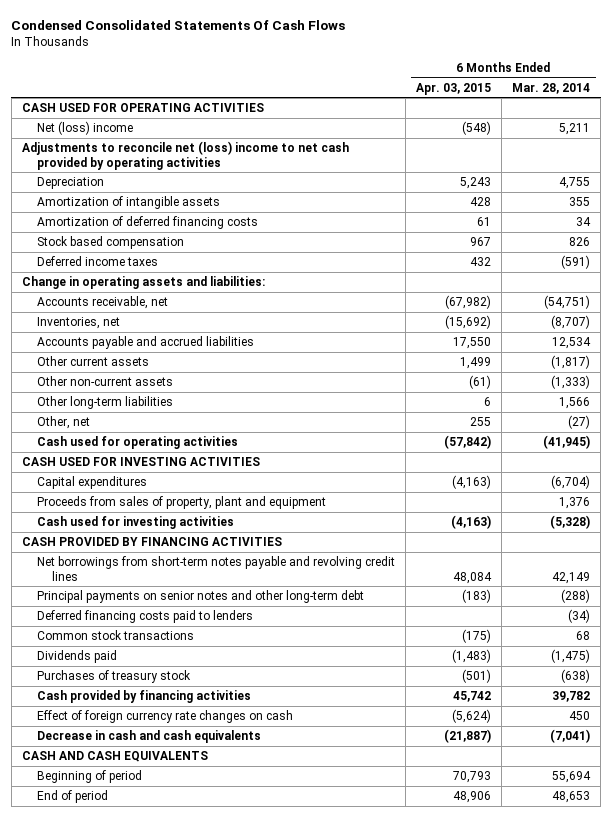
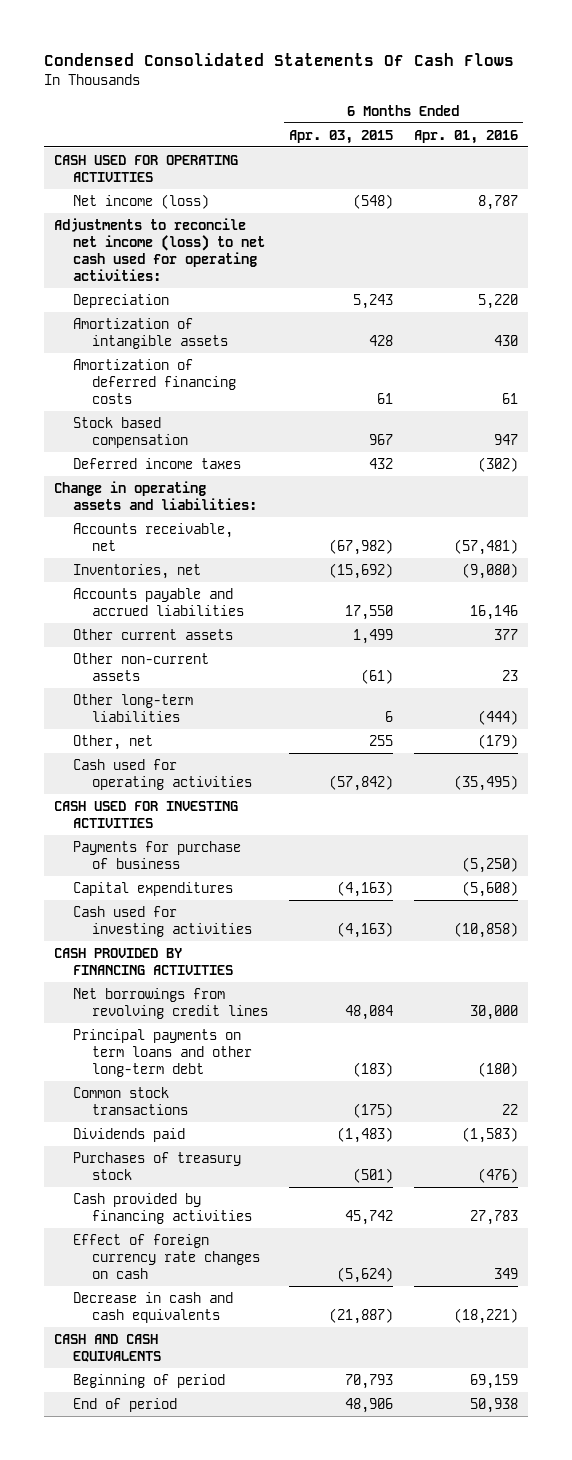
- | 6 Months Ended Apr. 03, 2015 | 6 Months Ended Mar. 28, 2014
+ | 6 Months Ended Apr. 03, 2015 | 6 Months Ended Apr. 01, 2016
- Net (loss) income | (548) | 5,211
- Adjustments to reconcile net (loss) income to net cash provided by operating activities
+ Net income (loss) | (548) | 8,787
+ Adjustments to reconcile net income (loss) to net cash used for operating activities:
+ Payments for purchase of business | | (5,250)
- Proceeds from sales of property, plant and equipment | | 1,376
- Net borrowings from short-term notes payable and revolving credit lines | 48,084 | 42,149
- Principal payments on senior notes and other long-term debt | (183) | (288)
- Deferred financing costs paid to lenders | | (34)
+ Net borrowings from revolving credit lines | 48,084 | 30,000
+ Principal payments on term loans and other long-term debt | (183) | (180)

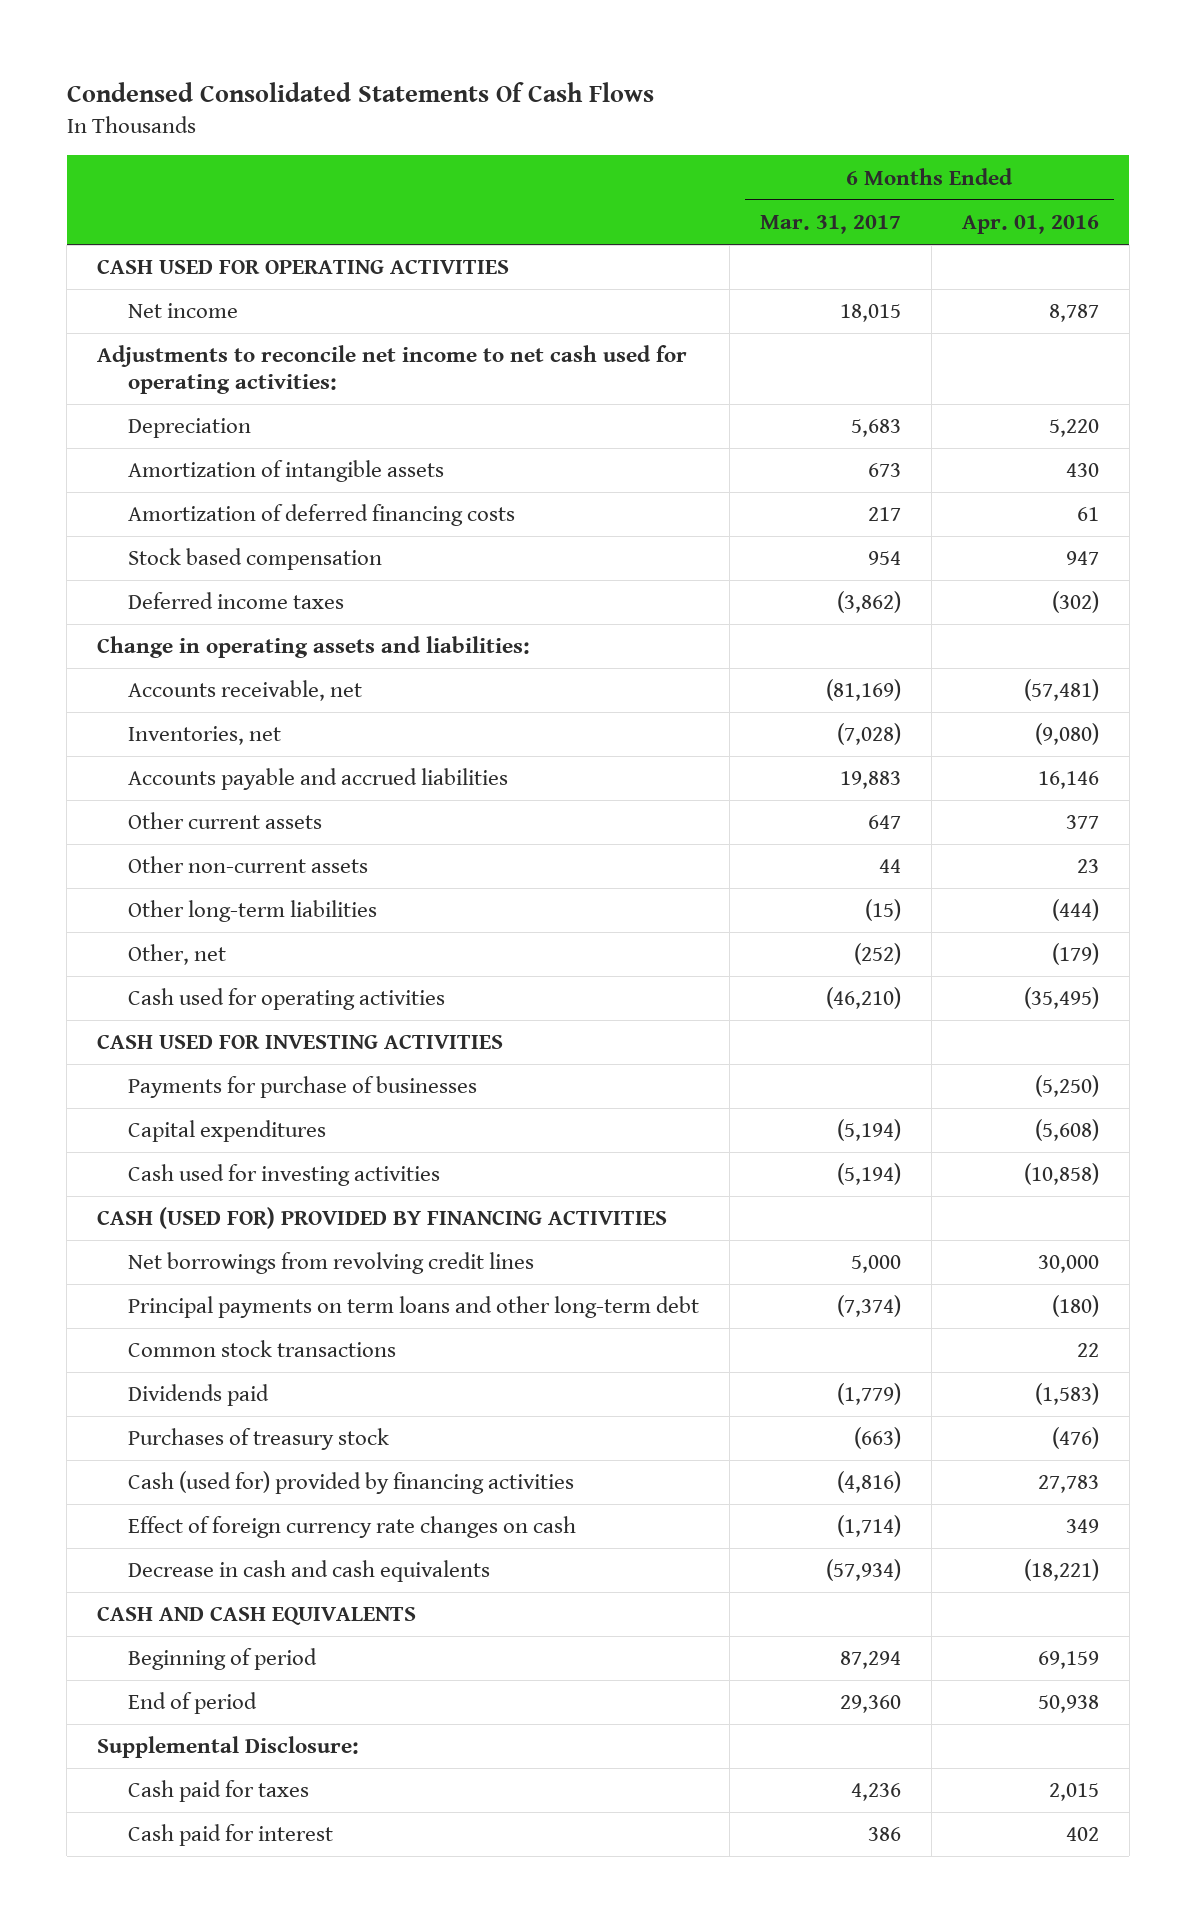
- | 6 Months Ended Apr. 03, 2015 | 6 Months Ended Apr. 01, 2016
+ | 6 Months Ended Mar. 31, 2017 | 6 Months Ended Apr. 01, 2016
- Net income (loss) | (548) | 8,787
- Adjustments to reconcile net income (loss) to net cash used for operating activities:
+ Net income | 18,015 | 8,787
+ Adjustments to reconcile net income to net cash used for operating activities:
- Payments for purchase of business | | (5,250)
+ Payments for purchase of businesses | | (5,250)
- CASH PROVIDED BY FINANCING ACTIVITIES
+ CASH (USED FOR) PROVIDED BY FINANCING ACTIVITIES
- Cash provided by financing activities | 45,742 | 27,783
+ Cash (used for) provided by financing activities | (4,816) | 27,783
+ Supplemental Disclosure:
+ Cash paid for taxes | 4,236 | 2,015
+ Cash paid for interest | 386 | 402

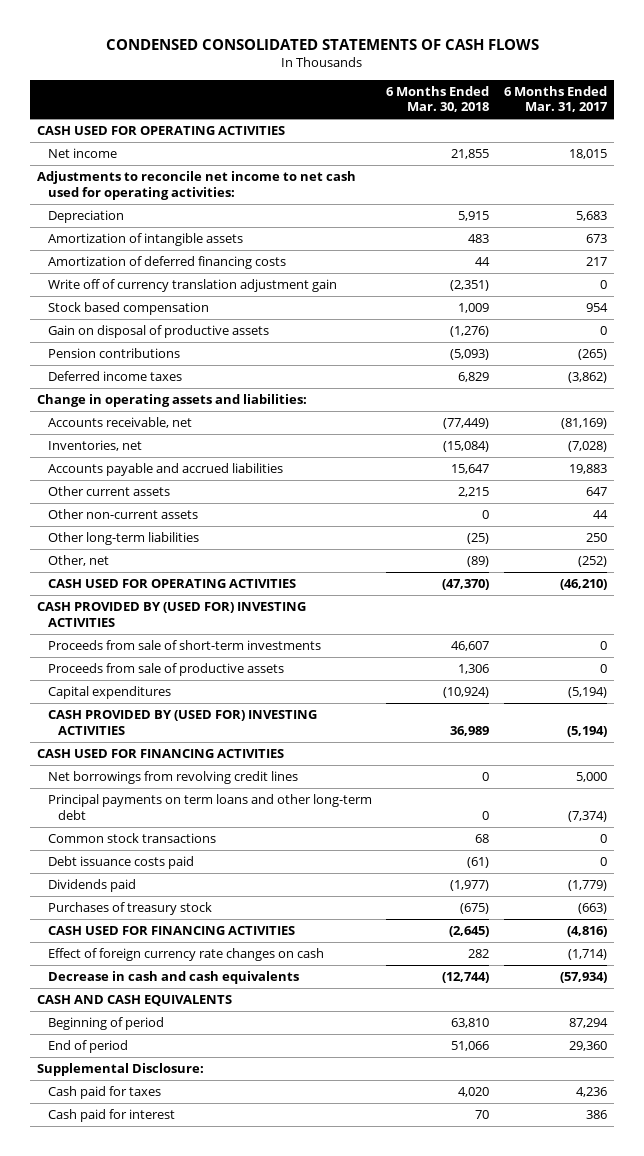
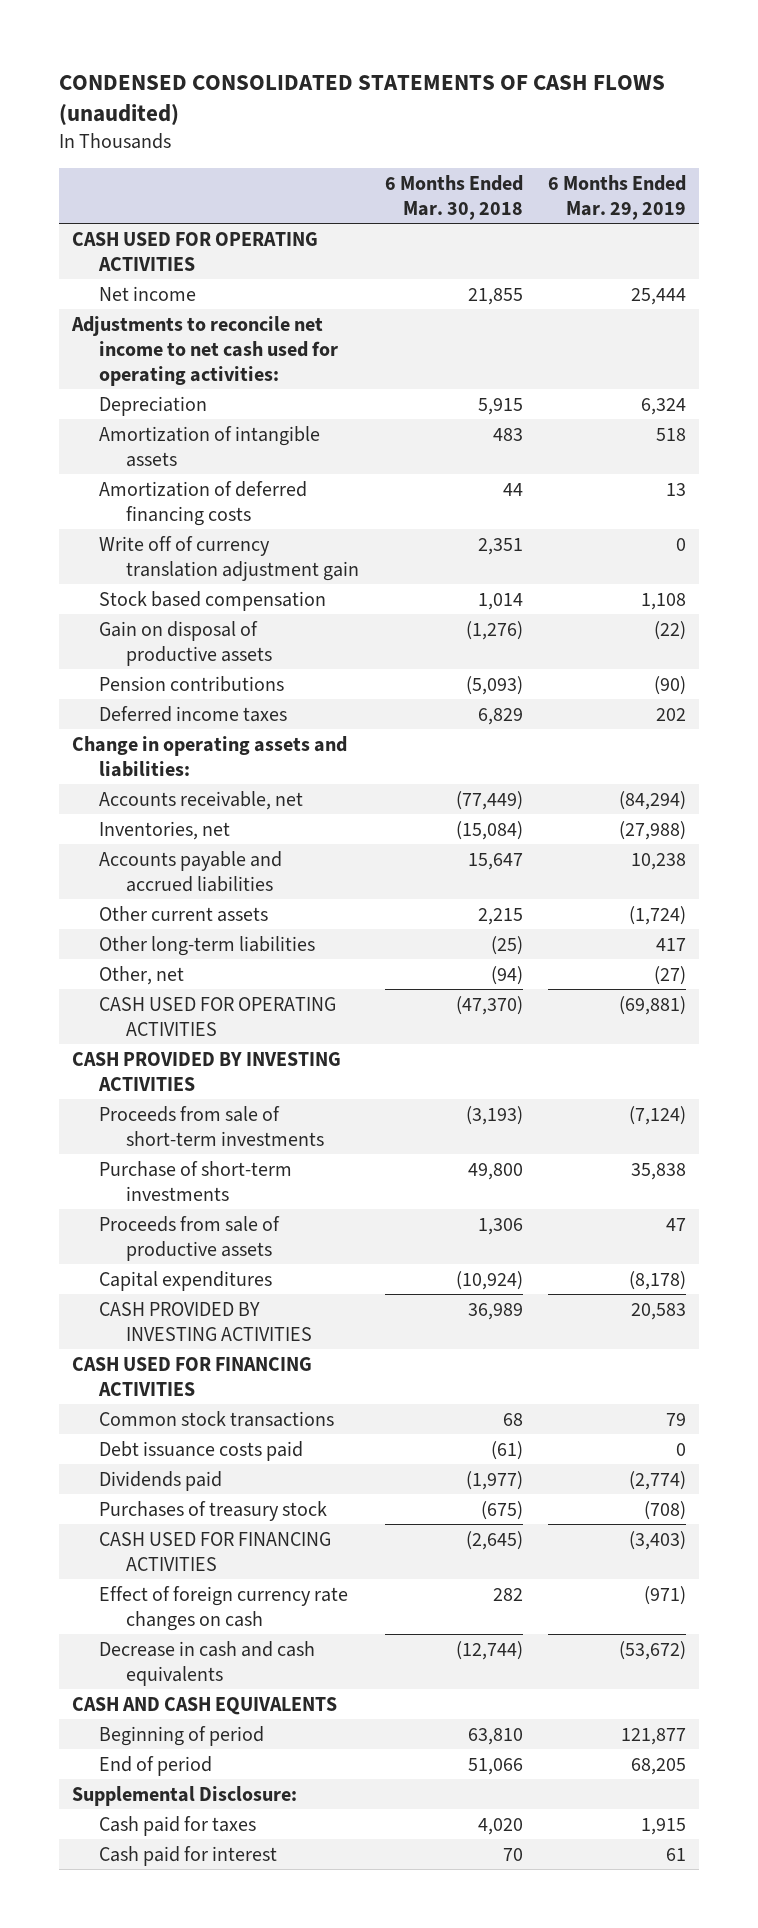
- CONDENSED CONSOLIDATED STATEMENTS OF CASH FLOWS
+ CONDENSED CONSOLIDATED STATEMENTS OF CASH FLOWS (unaudited)
- | 6 Months Ended Mar. 30, 2018 | 6 Months Ended Mar. 31, 2017
+ | 6 Months Ended Mar. 30, 2018 | 6 Months Ended Mar. 29, 2019
- Write off of currency translation adjustment gain | (2,351) | 0
- Stock based compensation | 1,009 | 954
+ Write off of currency translation adjustment gain | 2,351 | 0
+ Stock based compensation | 1,014 | 1,108
- Other non-current assets | 0 | 44
- Other, net | (89) | (252)
+ Other, net | (94) | (27)
- CASH PROVIDED BY (USED FOR) INVESTING ACTIVITIES
- Proceeds from sale of short-term investments | 46,607 | 0
+ CASH PROVIDED BY INVESTING ACTIVITIES
+ Proceeds from sale of short-term investments | (3,193) | (7,124)
+ Purchase of short-term investments | 49,800 | 35,838
- CASH PROVIDED BY (USED FOR) INVESTING ACTIVITIES | 36,989 | (5,194)
+ CASH PROVIDED BY INVESTING ACTIVITIES | 36,989 | 20,583
- Net borrowings from revolving credit lines | 0 | 5,000
- Principal payments on term loans and other long-term debt | 0 | (7,374)

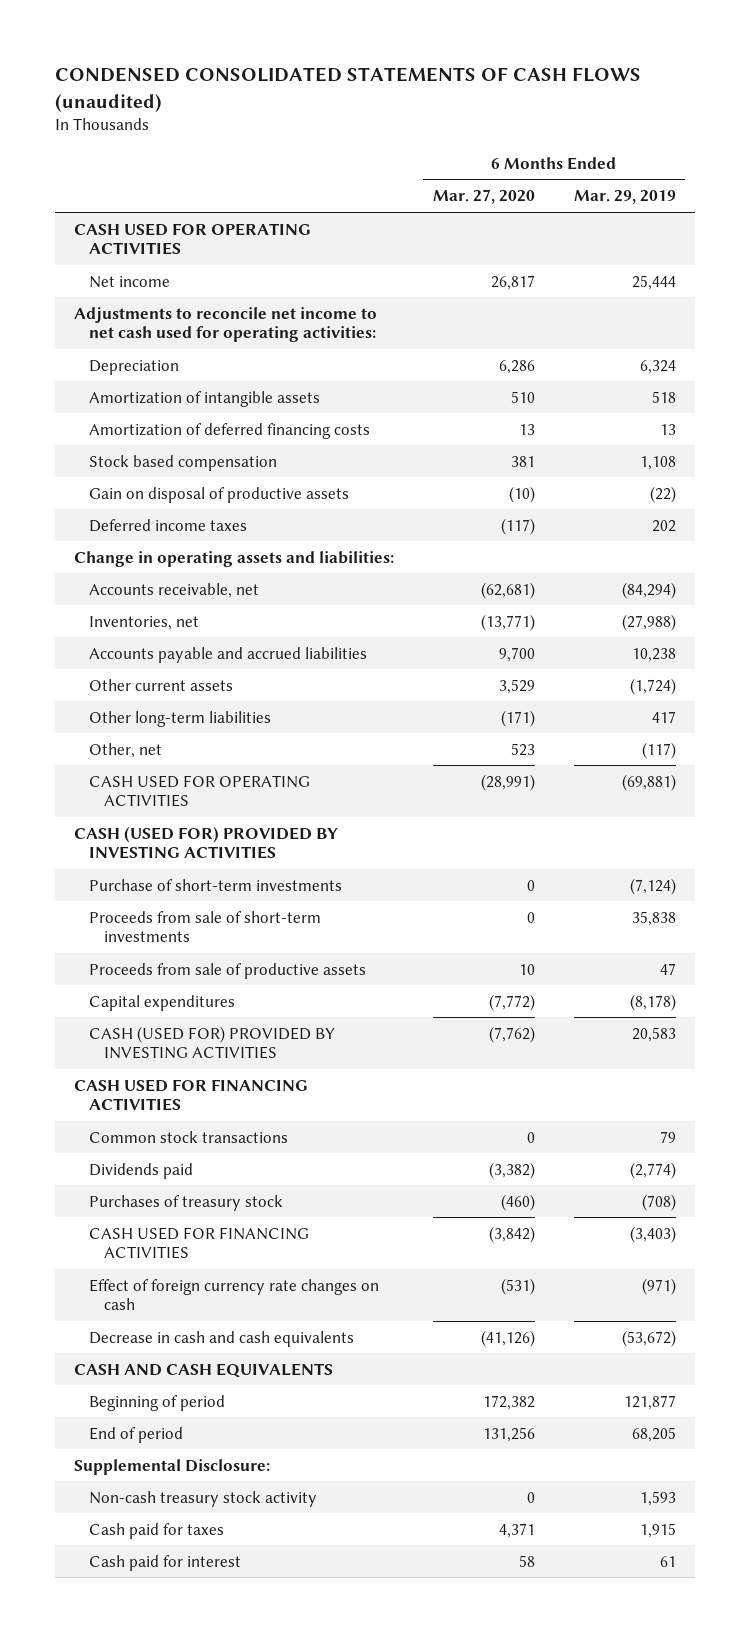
- | 6 Months Ended Mar. 30, 2018 | 6 Months Ended Mar. 29, 2019
+ | 6 Months Ended Mar. 27, 2020 | 6 Months Ended Mar. 29, 2019
- Write off of currency translation adjustment gain | 2,351 | 0
- Pension contributions | (5,093) | (90)
- Other, net | (94) | (27)
+ Other, net | 523 | (117)
- CASH PROVIDED BY INVESTING ACTIVITIES
- Proceeds from sale of short-term investments | (3,193) | (7,124)
- Purchase of short-term investments | 49,800 | 35,838
+ CASH (USED FOR) PROVIDED BY INVESTING ACTIVITIES
+ Purchase of short-term investments | 0 | (7,124)
+ Proceeds from sale of short-term investments | 0 | 35,838
- CASH PROVIDED BY INVESTING ACTIVITIES | 36,989 | 20,583
+ CASH (USED FOR) PROVIDED BY INVESTING ACTIVITIES | (7,762) | 20,583
- Debt issuance costs paid | (61) | 0
+ Non-cash treasury stock activity | 0 | 1,593

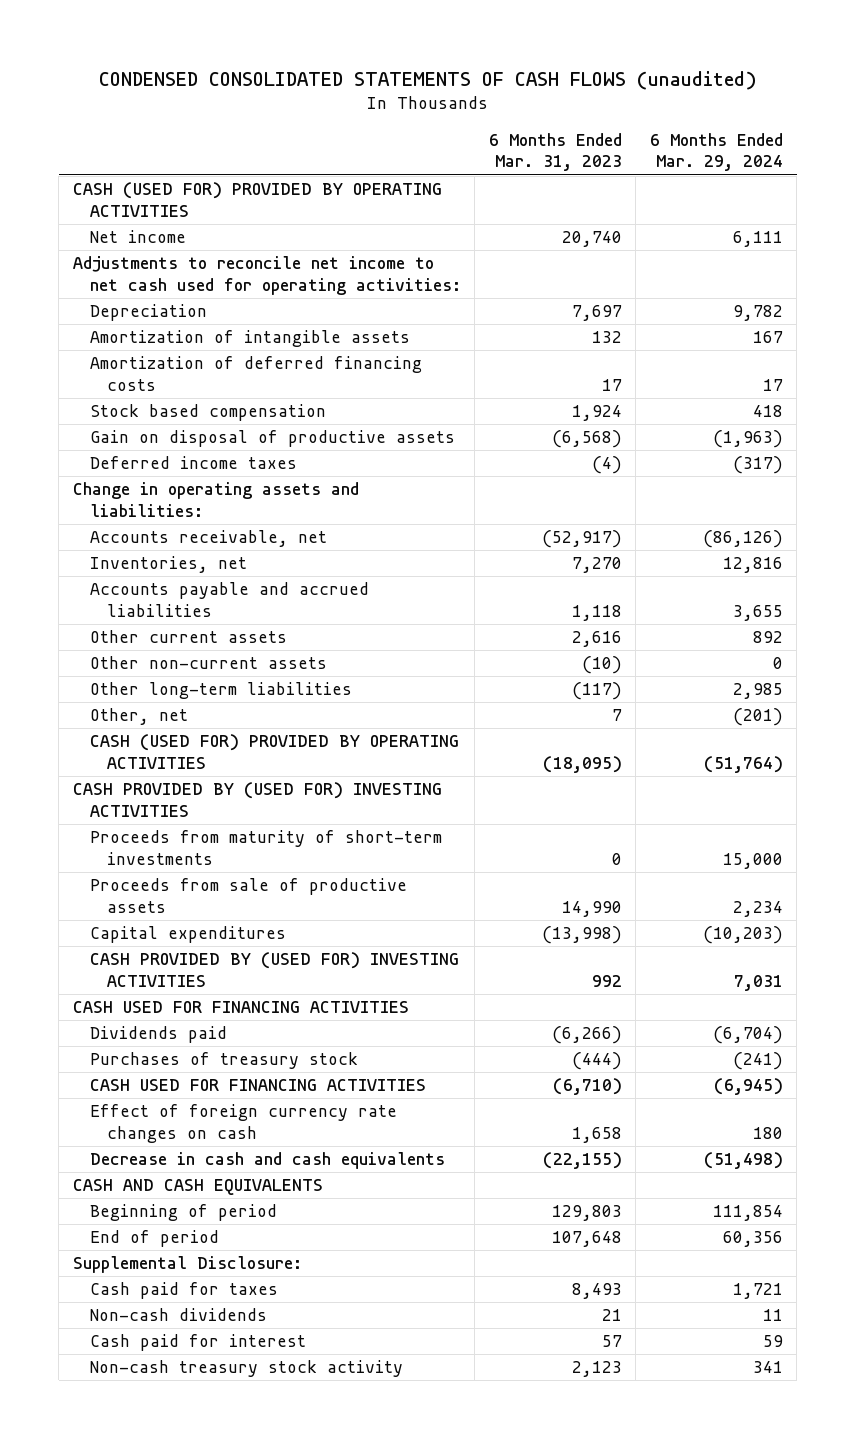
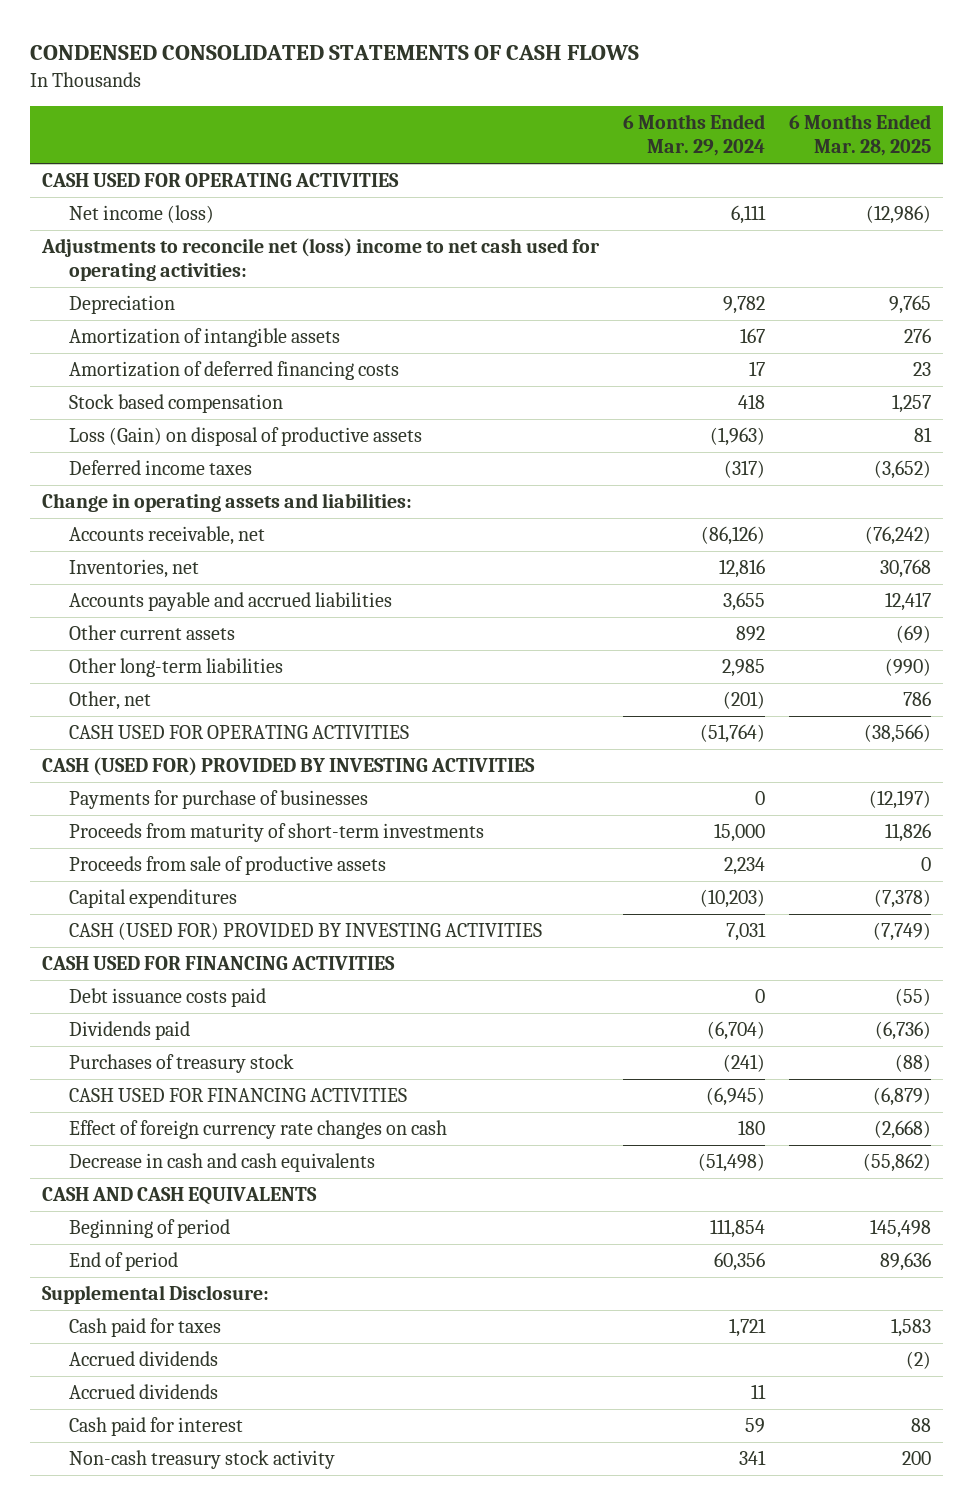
- CONDENSED CONSOLIDATED STATEMENTS OF CASH FLOWS (unaudited)
+ CONDENSED CONSOLIDATED STATEMENTS OF CASH FLOWS
- | 6 Months Ended Mar. 31, 2023 | 6 Months Ended Mar. 29, 2024
+ | 6 Months Ended Mar. 29, 2024 | 6 Months Ended Mar. 28, 2025
- CASH (USED FOR) PROVIDED BY OPERATING ACTIVITIES
- Net income | 20,740 | 6,111
- Adjustments to reconcile net income to net cash used for operating activities:
+ CASH USED FOR OPERATING ACTIVITIES
+ Net income (loss) | 6,111 | (12,986)
+ Adjustments to reconcile net (loss) income to net cash used for operating activities:
- Gain on disposal of productive assets | (6,568) | (1,963)
+ Loss (Gain) on disposal of productive assets | (1,963) | 81
- Other non-current assets | (10) | 0
- CASH (USED FOR) PROVIDED BY OPERATING ACTIVITIES | (18,095) | (51,764)
- CASH PROVIDED BY (USED FOR) INVESTING ACTIVITIES
+ CASH USED FOR OPERATING ACTIVITIES | (51,764) | (38,566)
+ CASH (USED FOR) PROVIDED BY INVESTING ACTIVITIES
+ Payments for purchase of businesses | 0 | (12,197)
- CASH PROVIDED BY (USED FOR) INVESTING ACTIVITIES | 992 | 7,031
+ CASH (USED FOR) PROVIDED BY INVESTING ACTIVITIES | 7,031 | (7,749)
+ Debt issuance costs paid | 0 | (55)
- Non-cash dividends | 21 | 11
+ Accrued dividends | | (2)
+ Accrued dividends | 11 |

